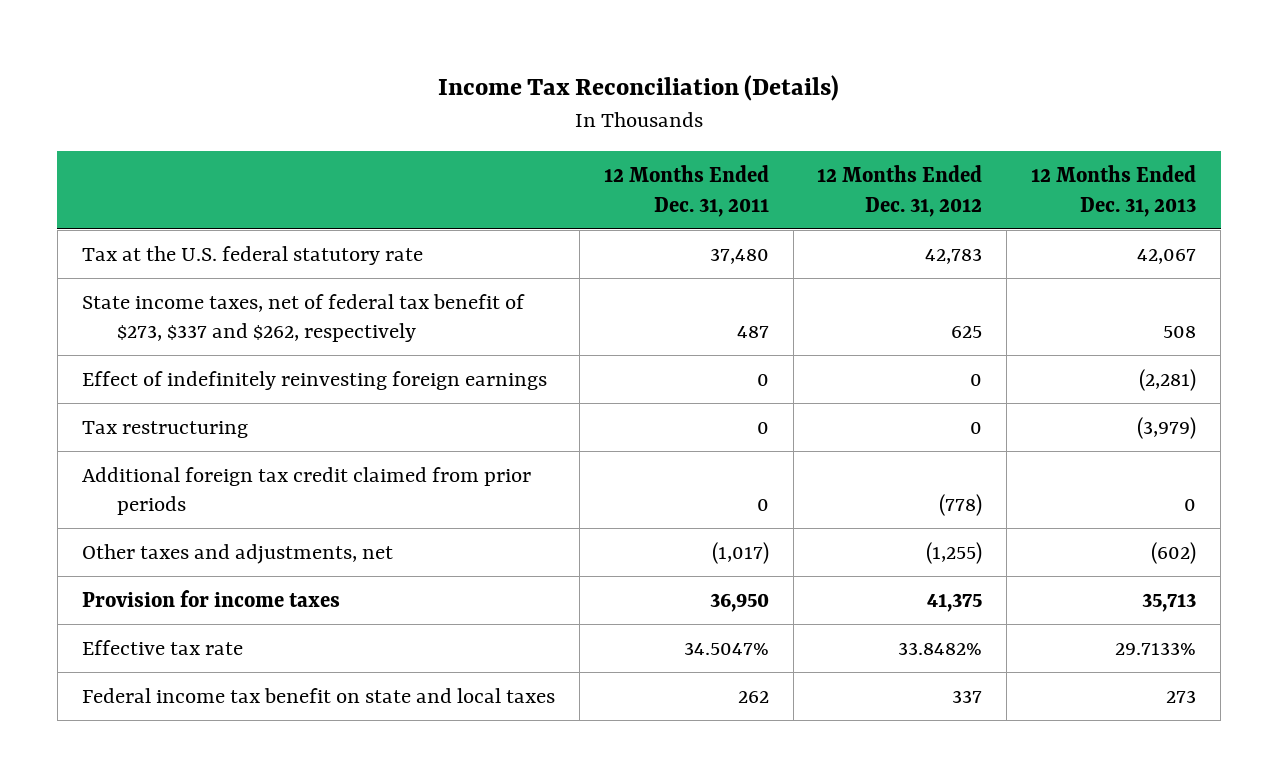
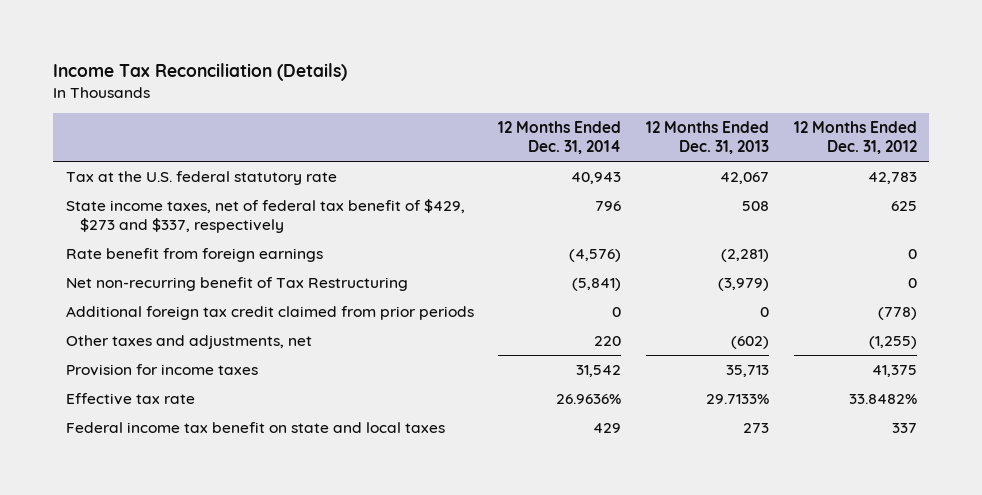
- | 12 Months Ended Dec. 31, 2011 | 12 Months Ended Dec. 31, 2012 | 12 Months Ended Dec. 31, 2013
+ | 12 Months Ended Dec. 31, 2014 | 12 Months Ended Dec. 31, 2013 | 12 Months Ended Dec. 31, 2012
- State income taxes, net of federal tax benefit of $273, $337 and $262, respectively | 487 | 625 | 508
- Effect of indefinitely reinvesting foreign earnings | 0 | 0 | (2,281)
- Tax restructuring | 0 | 0 | (3,979)
+ State income taxes, net of federal tax benefit of $429, $273 and $337, respectively | 796 | 508 | 625
+ Rate benefit from foreign earnings | (4,576) | (2,281) | 0
+ Net non-recurring benefit of Tax Restructuring | (5,841) | (3,979) | 0

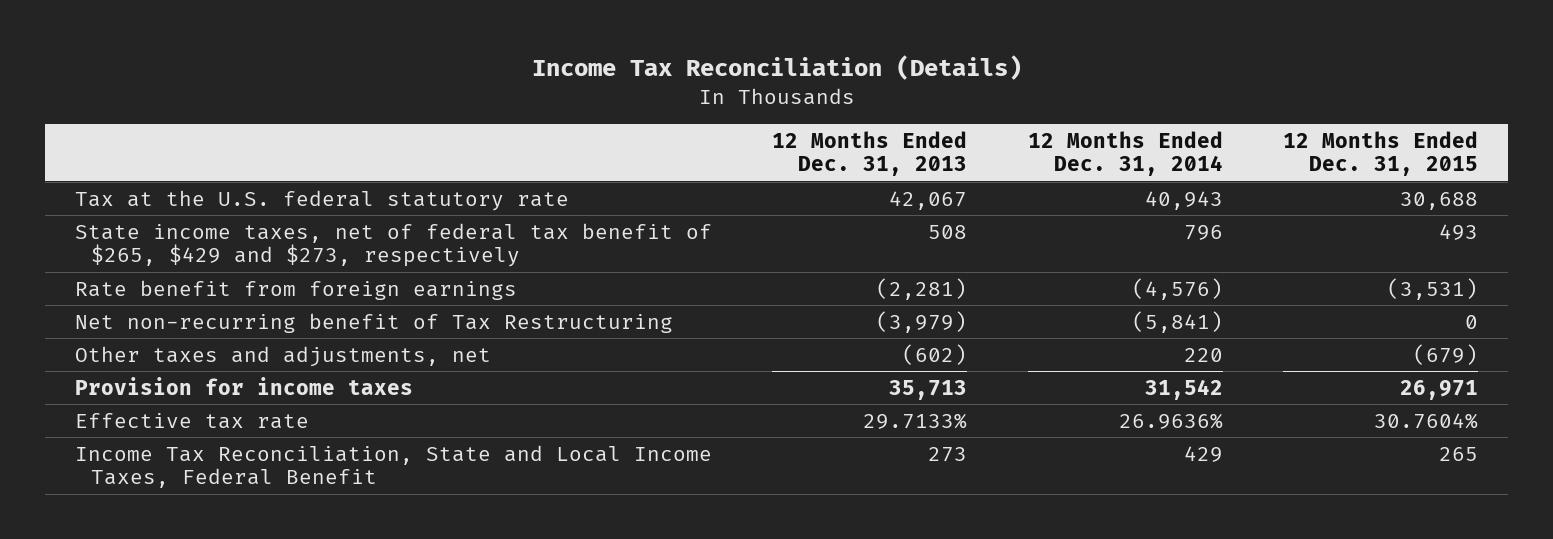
- | 12 Months Ended Dec. 31, 2014 | 12 Months Ended Dec. 31, 2013 | 12 Months Ended Dec. 31, 2012
+ | 12 Months Ended Dec. 31, 2013 | 12 Months Ended Dec. 31, 2014 | 12 Months Ended Dec. 31, 2015
- State income taxes, net of federal tax benefit of $429, $273 and $337, respectively | 796 | 508 | 625
+ State income taxes, net of federal tax benefit of $265, $429 and $273, respectively | 508 | 796 | 493
- Additional foreign tax credit claimed from prior periods | 0 | 0 | (778)
- Federal income tax benefit on state and local taxes | 429 | 273 | 337
+ Income Tax Reconciliation, State and Local Income Taxes, Federal Benefit | 273 | 429 | 265

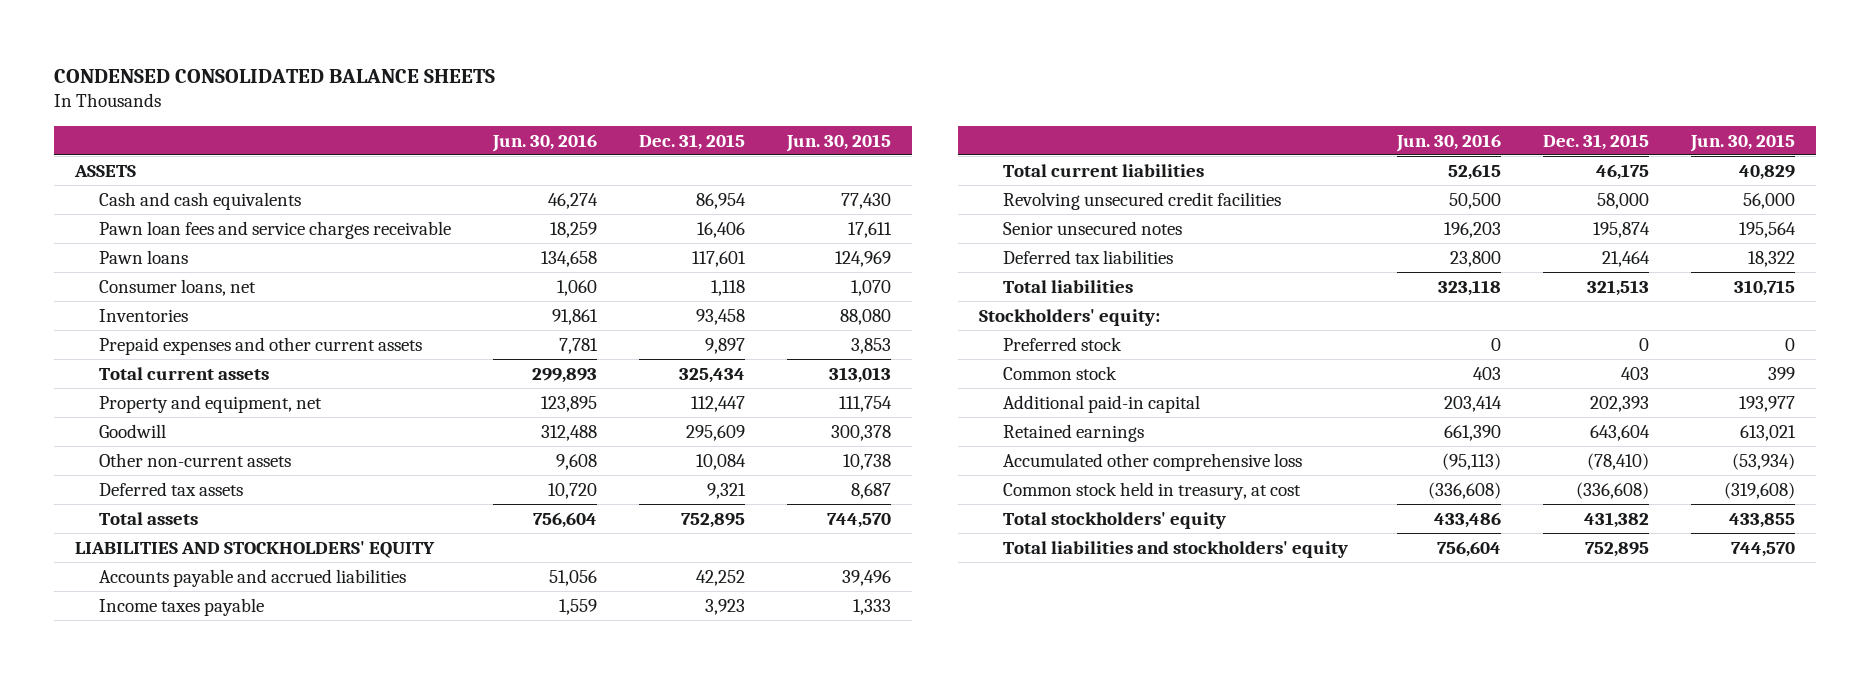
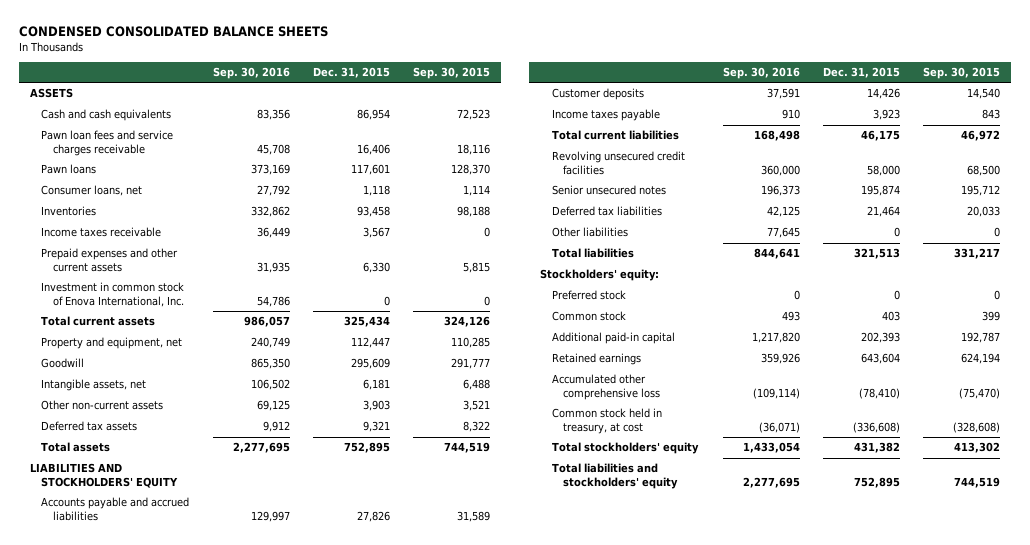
- | Jun. 30, 2016 | Dec. 31, 2015 | Jun. 30, 2015
+ | Sep. 30, 2016 | Dec. 31, 2015 | Sep. 30, 2015
- Prepaid expenses and other current assets | 7,781 | 9,897 | 3,853
+ Income taxes receivable | 36,449 | 3,567 | 0
+ Prepaid expenses and other current assets | 31,935 | 6,330 | 5,815
+ Investment in common stock of Enova International, Inc. | 54,786 | 0 | 0
- Other non-current assets | 9,608 | 10,084 | 10,738
+ Intangible assets, net | 106,502 | 6,181 | 6,488
+ Other non-current assets | 69,125 | 3,903 | 3,521
- Accounts payable and accrued liabilities | 51,056 | 42,252 | 39,496
+ Accounts payable and accrued liabilities | 129,997 | 27,826 | 31,589
+ Customer deposits | 37,591 | 14,426 | 14,540
+ Other liabilities | 77,645 | 0 | 0

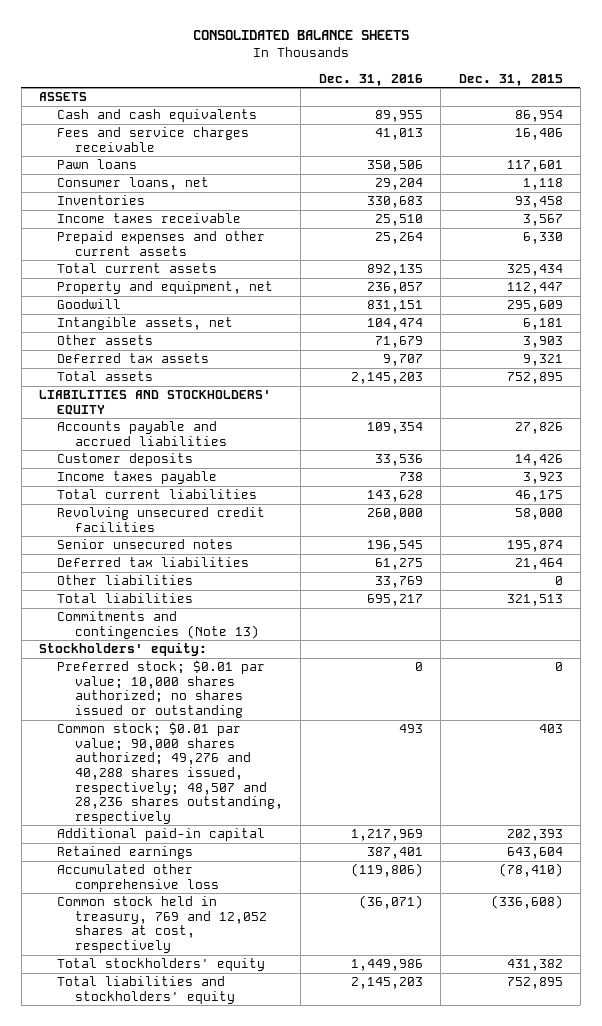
- CONDENSED CONSOLIDATED BALANCE SHEETS
+ CONSOLIDATED BALANCE SHEETS
- | Sep. 30, 2016 | Dec. 31, 2015 | Sep. 30, 2015
+ | Dec. 31, 2016 | Dec. 31, 2015
- Pawn loan fees and service charges receivable | 45,708 | 16,406 | 18,116
+ Fees and service charges receivable | 41,013 | 16,406
- Investment in common stock of Enova International, Inc. | 54,786 | 0 | 0
- Other non-current assets | 69,125 | 3,903 | 3,521
+ Other assets | 71,679 | 3,903
+ Commitments and contingencies (Note 13)
- Preferred stock | 0 | 0 | 0
- Common stock | 493 | 403 | 399
+ Preferred stock; $0.01 par value; 10,000 shares authorized; no shares issued or outstanding | 0 | 0
+ Common stock; $0.01 par value; 90,000 shares authorized; 49,276 and 40,288 shares issued, respectively; 48,507 and 28,236 shares outstanding, respectively | 493 | 403
- Common stock held in treasury, at cost | (36,071) | (336,608) | (328,608)
+ Common stock held in treasury, 769 and 12,052 shares at cost, respectively | (36,071) | (336,608)

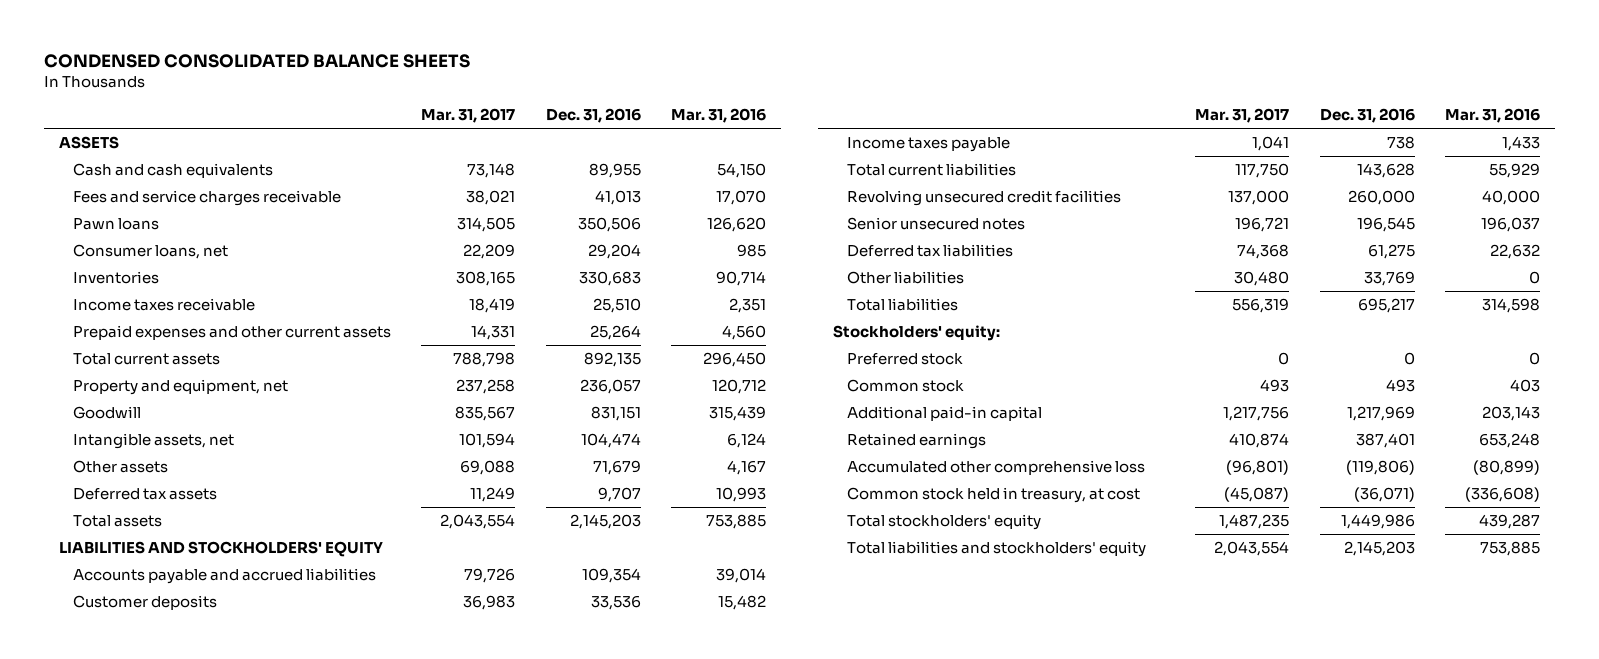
- CONSOLIDATED BALANCE SHEETS
+ CONDENSED CONSOLIDATED BALANCE SHEETS
- | Dec. 31, 2016 | Dec. 31, 2015
+ | Mar. 31, 2017 | Dec. 31, 2016 | Mar. 31, 2016
- Commitments and contingencies (Note 13)
- Preferred stock; $0.01 par value; 10,000 shares authorized; no shares issued or outstanding | 0 | 0
- Common stock; $0.01 par value; 90,000 shares authorized; 49,276 and 40,288 shares issued, respectively; 48,507 and 28,236 shares outstanding, respectively | 493 | 403
+ Preferred stock | 0 | 0 | 0
+ Common stock | 493 | 493 | 403
- Common stock held in treasury, 769 and 12,052 shares at cost, respectively | (36,071) | (336,608)
+ Common stock held in treasury, at cost | (45,087) | (36,071) | (336,608)

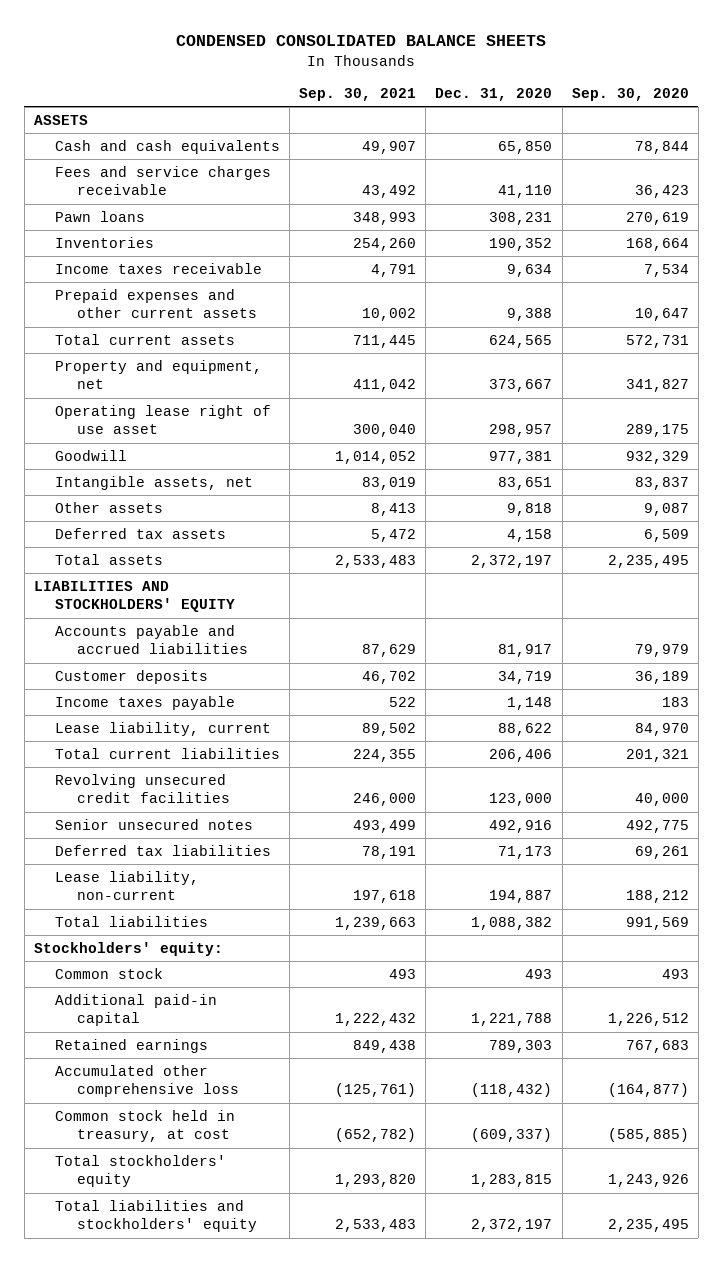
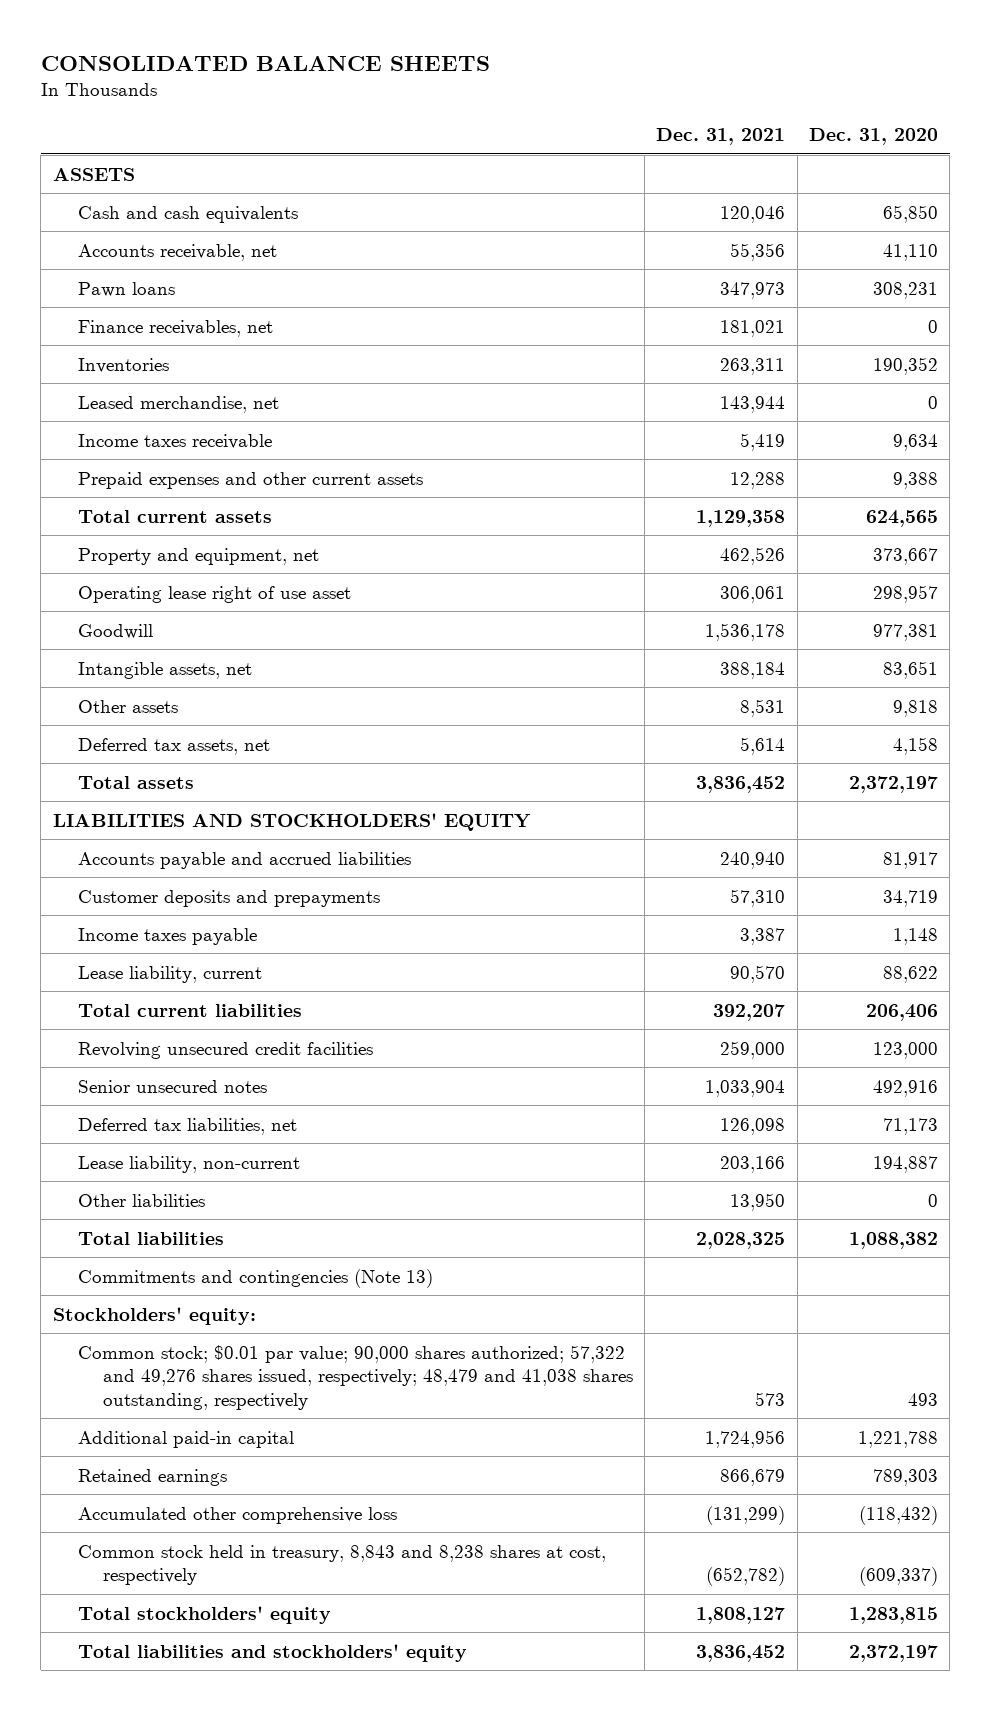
- CONDENSED CONSOLIDATED BALANCE SHEETS
+ CONSOLIDATED BALANCE SHEETS
- | Sep. 30, 2021 | Dec. 31, 2020 | Sep. 30, 2020
+ | Dec. 31, 2021 | Dec. 31, 2020
- Fees and service charges receivable | 43,492 | 41,110 | 36,423
+ Accounts receivable, net | 55,356 | 41,110
+ Finance receivables, net | 181,021 | 0
+ Leased merchandise, net | 143,944 | 0
- Deferred tax assets | 5,472 | 4,158 | 6,509
+ Deferred tax assets, net | 5,614 | 4,158
- Customer deposits | 46,702 | 34,719 | 36,189
+ Customer deposits and prepayments | 57,310 | 34,719
- Deferred tax liabilities | 78,191 | 71,173 | 69,261
+ Deferred tax liabilities, net | 126,098 | 71,173
+ Other liabilities | 13,950 | 0
+ Commitments and contingencies (Note 13)
- Common stock | 493 | 493 | 493
+ Common stock; $0.01 par value; 90,000 shares authorized; 57,322 and 49,276 shares issued, respectively; 48,479 and 41,038 shares outstanding, respectively | 573 | 493
- Common stock held in treasury, at cost | (652,782) | (609,337) | (585,885)
+ Common stock held in treasury, 8,843 and 8,238 shares at cost, respectively | (652,782) | (609,337)

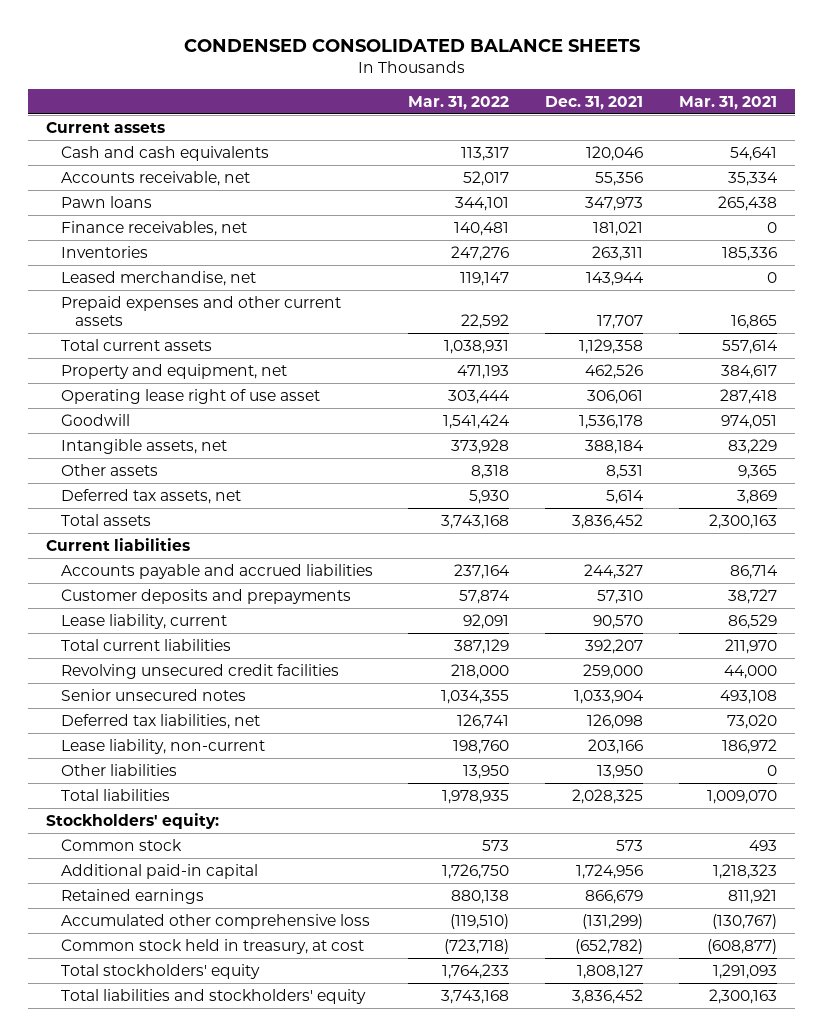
- CONSOLIDATED BALANCE SHEETS
+ CONDENSED CONSOLIDATED BALANCE SHEETS
- | Dec. 31, 2021 | Dec. 31, 2020
+ | Mar. 31, 2022 | Dec. 31, 2021 | Mar. 31, 2021
- ASSETS
+ Current assets
- Income taxes receivable | 5,419 | 9,634
- Prepaid expenses and other current assets | 12,288 | 9,388
+ Prepaid expenses and other current assets | 22,592 | 17,707 | 16,865
- LIABILITIES AND STOCKHOLDERS' EQUITY
- Accounts payable and accrued liabilities | 240,940 | 81,917
+ Current liabilities
+ Accounts payable and accrued liabilities | 237,164 | 244,327 | 86,714
- Income taxes payable | 3,387 | 1,148
- Commitments and contingencies (Note 13)
- Common stock; $0.01 par value; 90,000 shares authorized; 57,322 and 49,276 shares issued, respectively; 48,479 and 41,038 shares outstanding, respectively | 573 | 493
+ Common stock | 573 | 573 | 493
- Common stock held in treasury, 8,843 and 8,238 shares at cost, respectively | (652,782) | (609,337)
+ Common stock held in treasury, at cost | (723,718) | (652,782) | (608,877)

